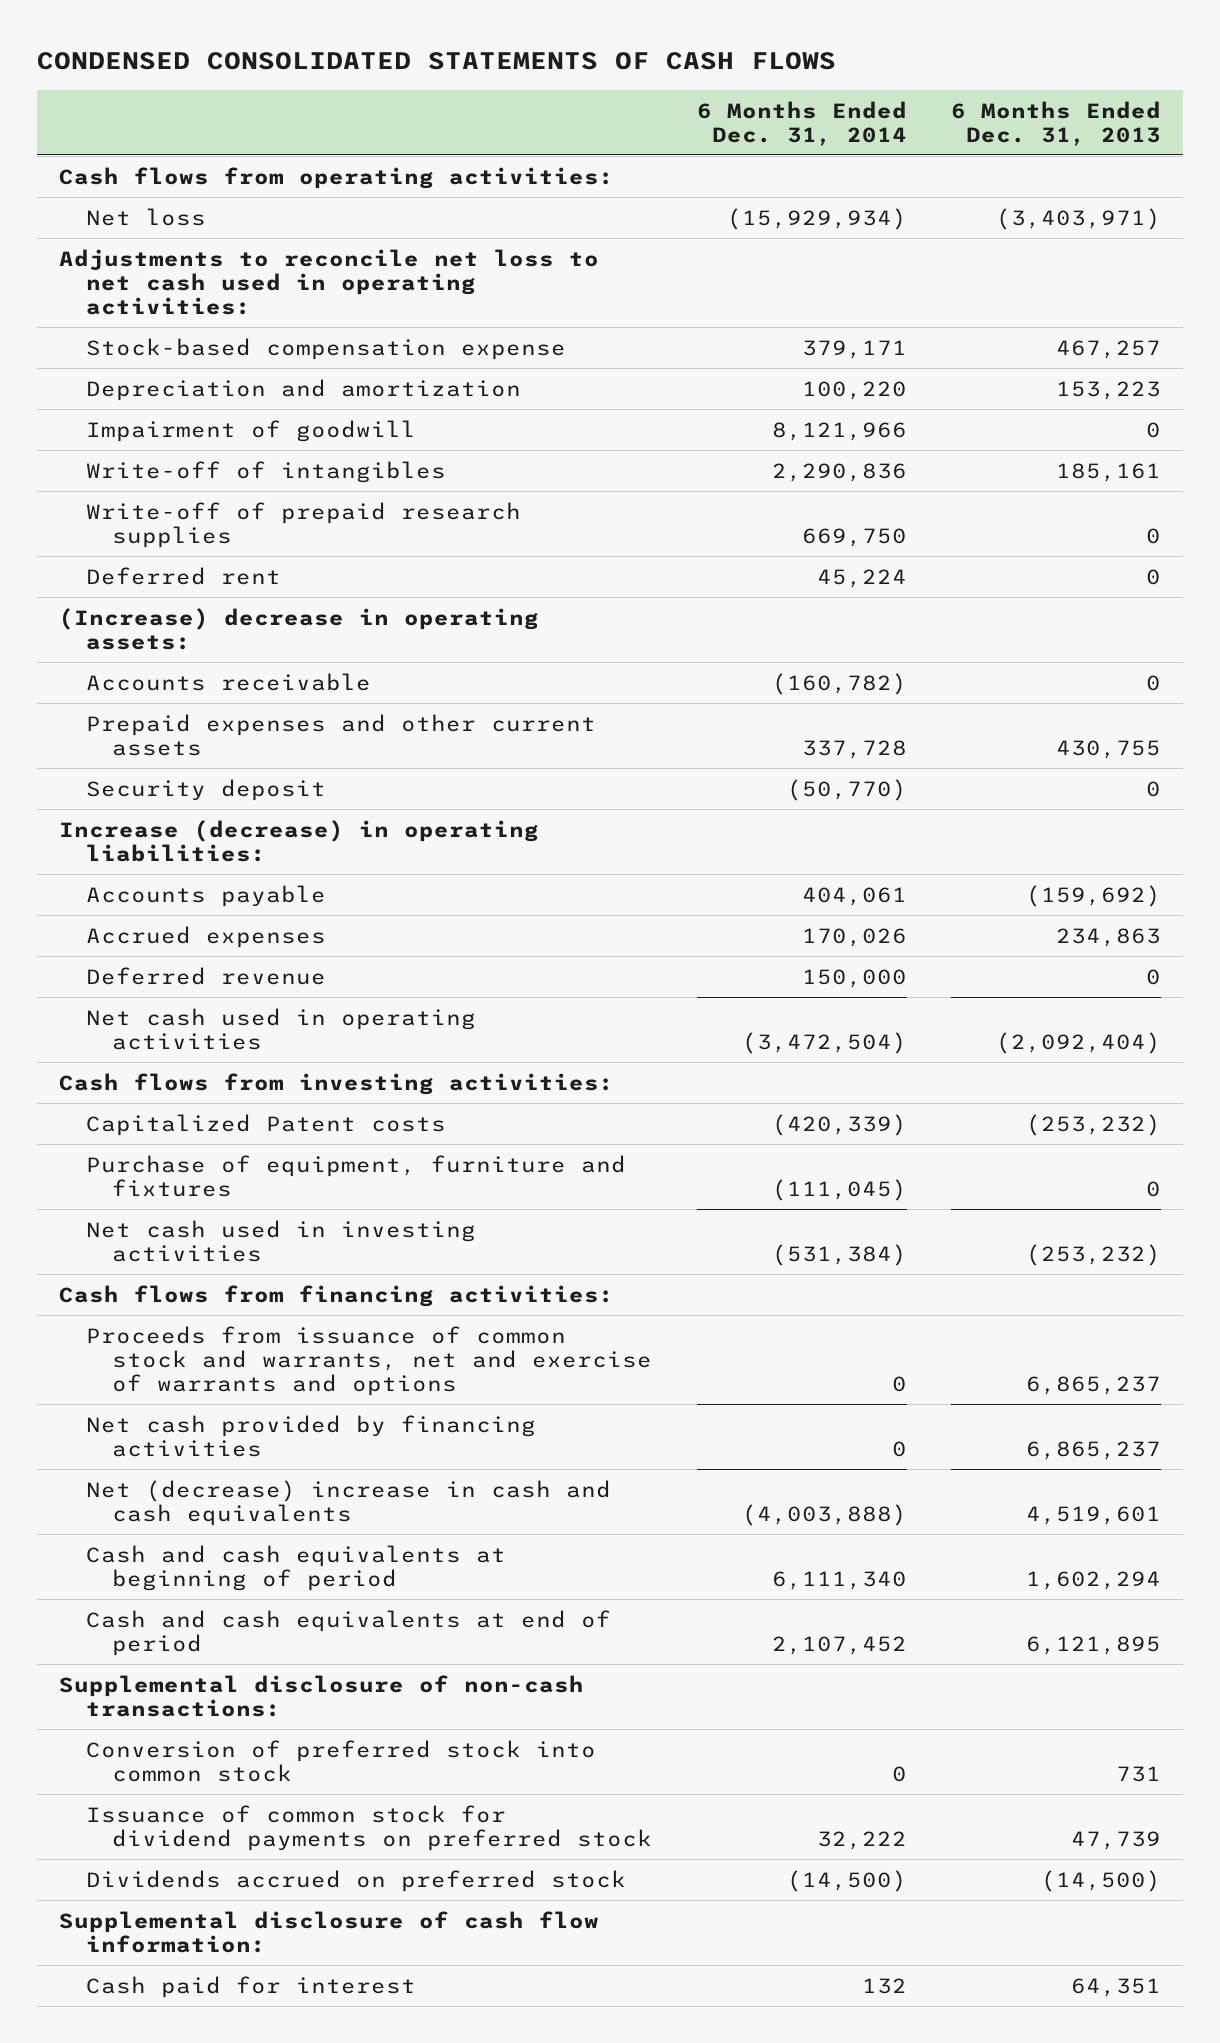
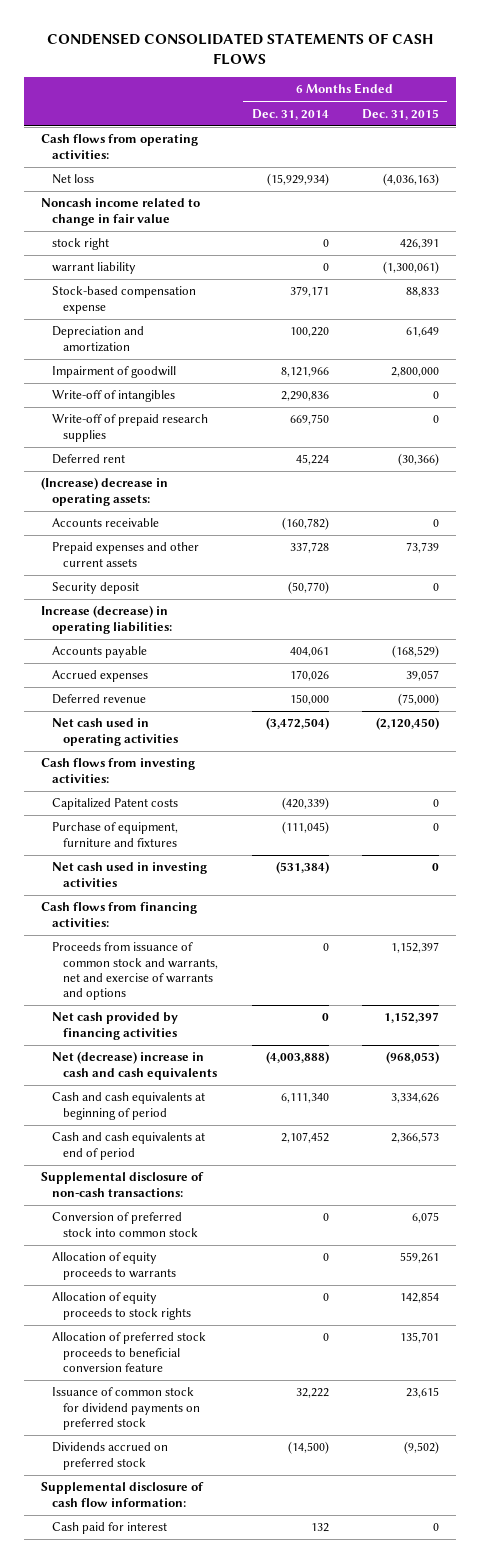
- | 6 Months Ended Dec. 31, 2014 | 6 Months Ended Dec. 31, 2013
+ | 6 Months Ended Dec. 31, 2014 | 6 Months Ended Dec. 31, 2015
- Adjustments to reconcile net loss to net cash used in operating activities:
+ Noncash income related to change in fair value
+ stock right | 0 | 426,391
+ warrant liability | 0 | (1,300,061)
+ Allocation of equity proceeds to warrants | 0 | 559,261
+ Allocation of equity proceeds to stock rights | 0 | 142,854
+ Allocation of preferred stock proceeds to beneficial conversion feature | 0 | 135,701

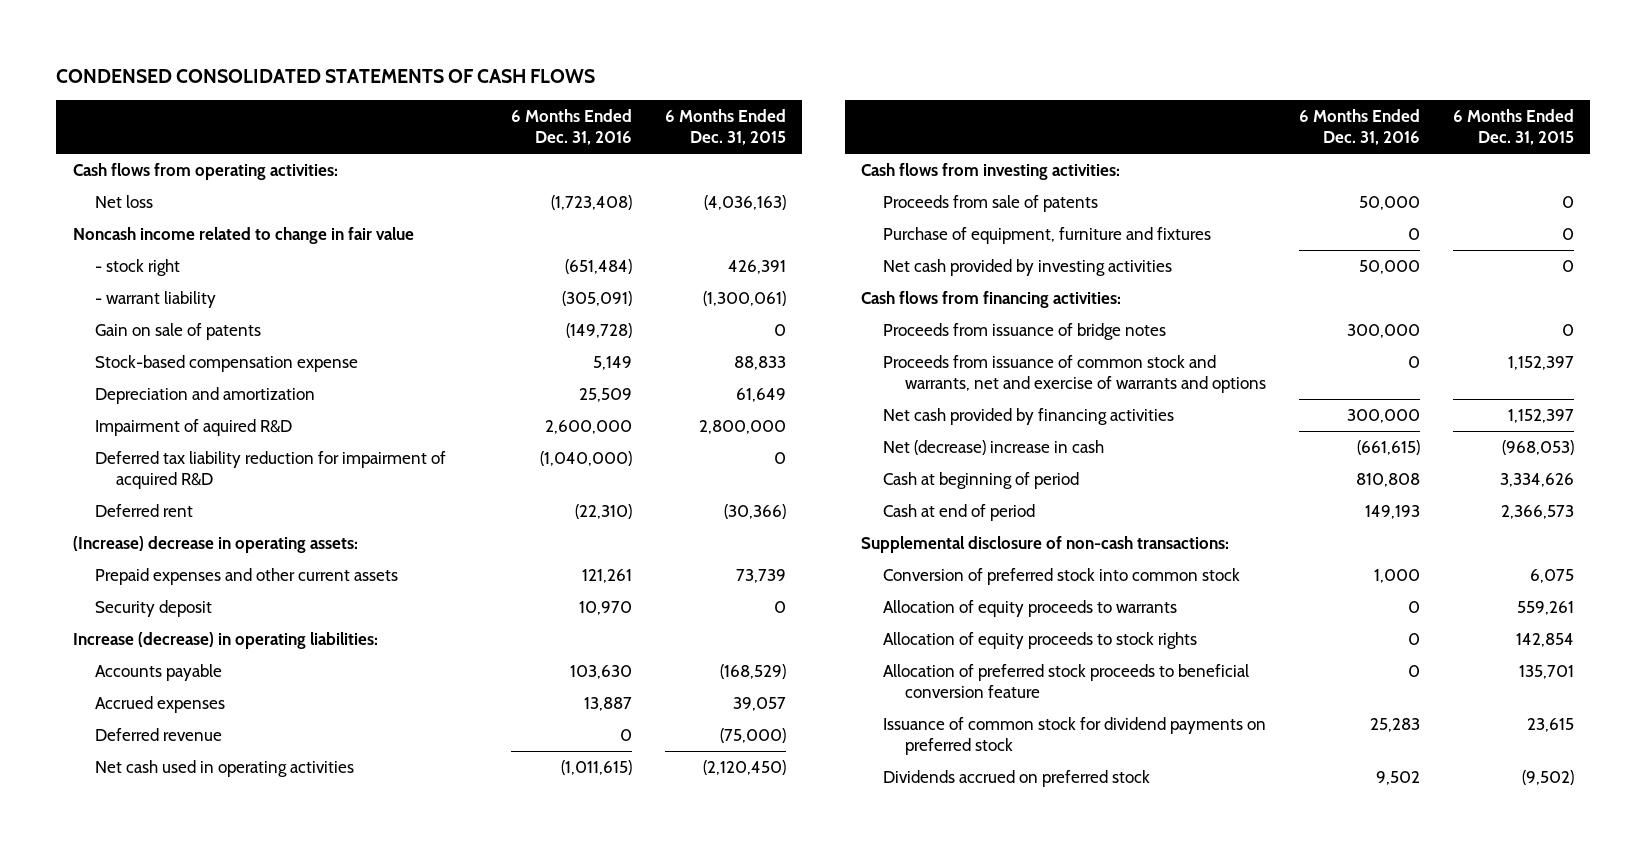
- | 6 Months Ended Dec. 31, 2014 | 6 Months Ended Dec. 31, 2015
+ | 6 Months Ended Dec. 31, 2016 | 6 Months Ended Dec. 31, 2015
- stock right | 0 | 426,391
- warrant liability | 0 | (1,300,061)
+ - stock right | (651,484) | 426,391
+ - warrant liability | (305,091) | (1,300,061)
+ Gain on sale of patents | (149,728) | 0
- Impairment of goodwill | 8,121,966 | 2,800,000
- Write-off of intangibles | 2,290,836 | 0
- Write-off of prepaid research supplies | 669,750 | 0
+ Impairment of aquired R&D | 2,600,000 | 2,800,000
+ Deferred tax liability reduction for impairment of acquired R&D | (1,040,000) | 0
- Accounts receivable | (160,782) | 0
- Capitalized Patent costs | (420,339) | 0
+ Proceeds from sale of patents | 50,000 | 0
- Net cash used in investing activities | (531,384) | 0
+ Net cash provided by investing activities | 50,000 | 0
+ Proceeds from issuance of bridge notes | 300,000 | 0
- Net (decrease) increase in cash and cash equivalents | (4,003,888) | (968,053)
- Cash and cash equivalents at beginning of period | 6,111,340 | 3,334,626
- Cash and cash equivalents at end of period | 2,107,452 | 2,366,573
+ Net (decrease) increase in cash | (661,615) | (968,053)
+ Cash at beginning of period | 810,808 | 3,334,626
+ Cash at end of period | 149,193 | 2,366,573
- Supplemental disclosure of cash flow information:
- Cash paid for interest | 132 | 0

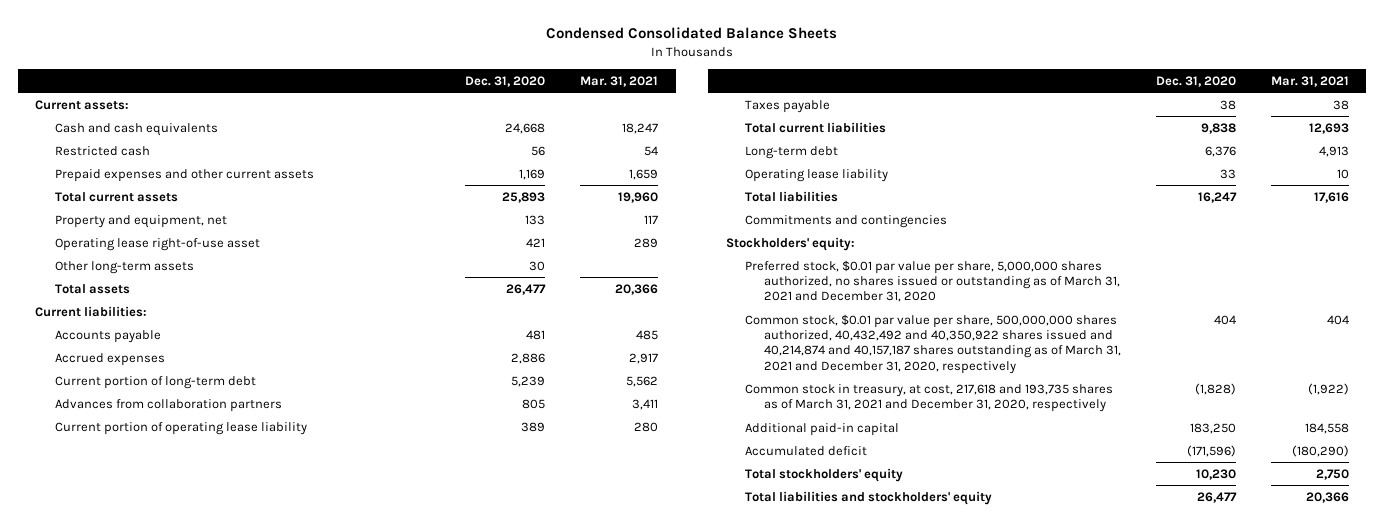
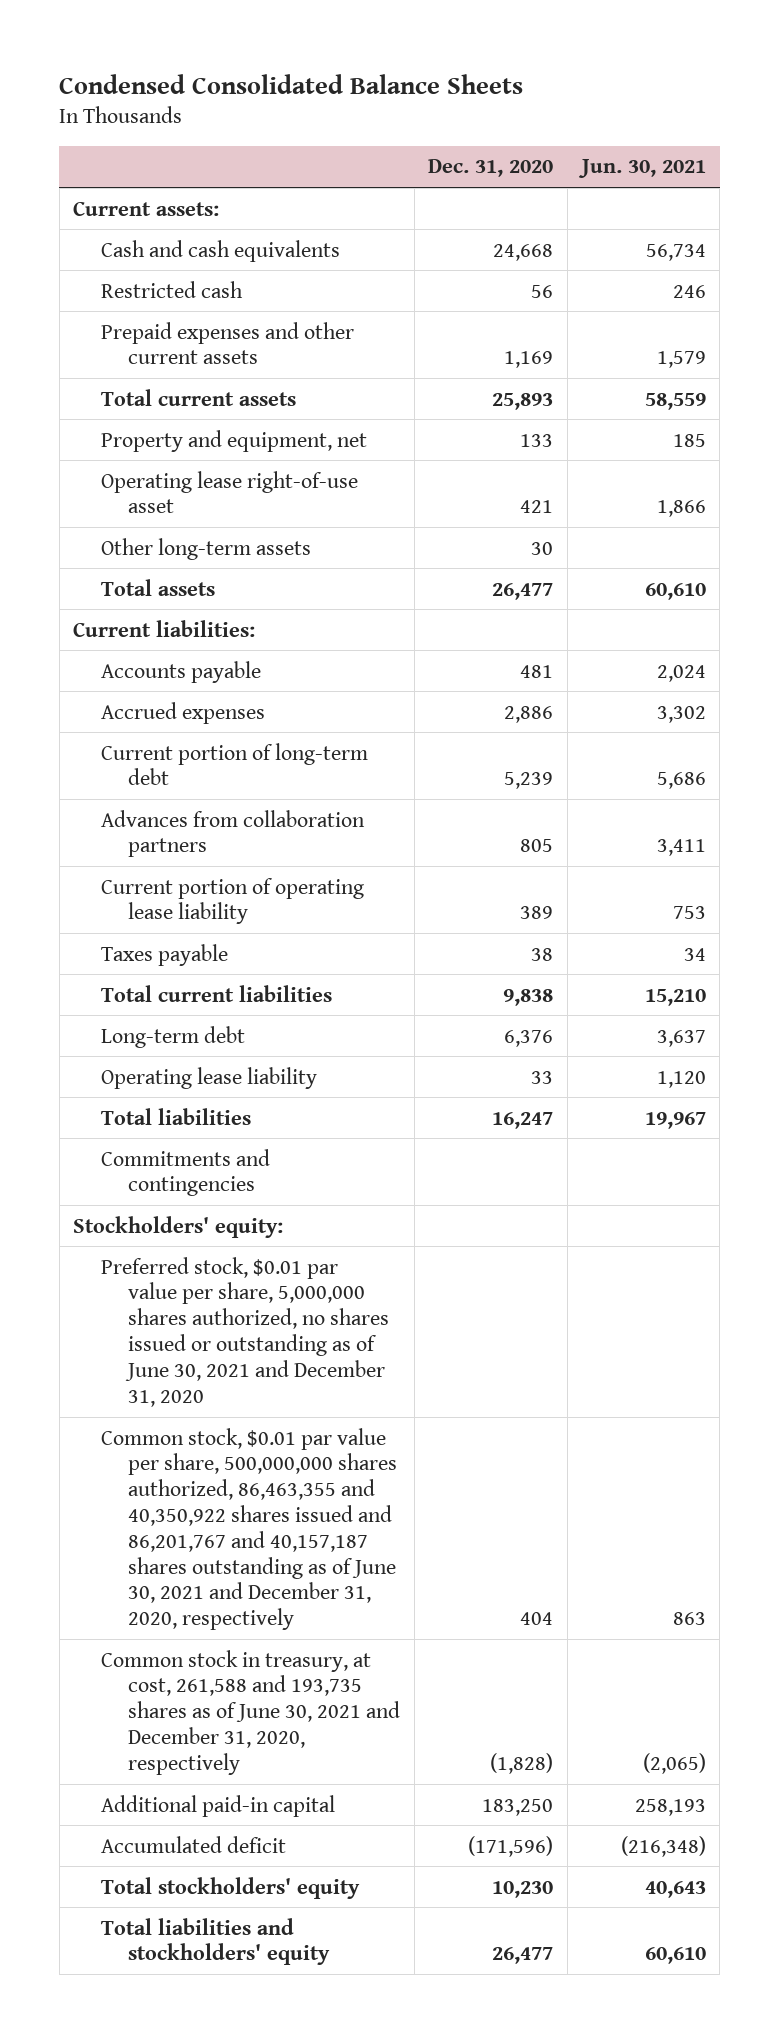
- | Dec. 31, 2020 | Mar. 31, 2021
+ | Dec. 31, 2020 | Jun. 30, 2021
- Preferred stock, $0.01 par value per share, 5,000,000 shares authorized, no shares issued or outstanding as of March 31, 2021 and December 31, 2020
- Common stock, $0.01 par value per share, 500,000,000 shares authorized, 40,432,492 and 40,350,922 shares issued and 40,214,874 and 40,157,187 shares outstanding as of March 31, 2021 and December 31, 2020, respectively | 404 | 404
- Common stock in treasury, at cost, 217,618 and 193,735 shares as of March 31, 2021 and December 31, 2020, respectively | (1,828) | (1,922)
+ Preferred stock, $0.01 par value per share, 5,000,000 shares authorized, no shares issued or outstanding as of June 30, 2021 and December 31, 2020
+ Common stock, $0.01 par value per share, 500,000,000 shares authorized, 86,463,355 and 40,350,922 shares issued and 86,201,767 and 40,157,187 shares outstanding as of June 30, 2021 and December 31, 2020, respectively | 404 | 863
+ Common stock in treasury, at cost, 261,588 and 193,735 shares as of June 30, 2021 and December 31, 2020, respectively | (1,828) | (2,065)

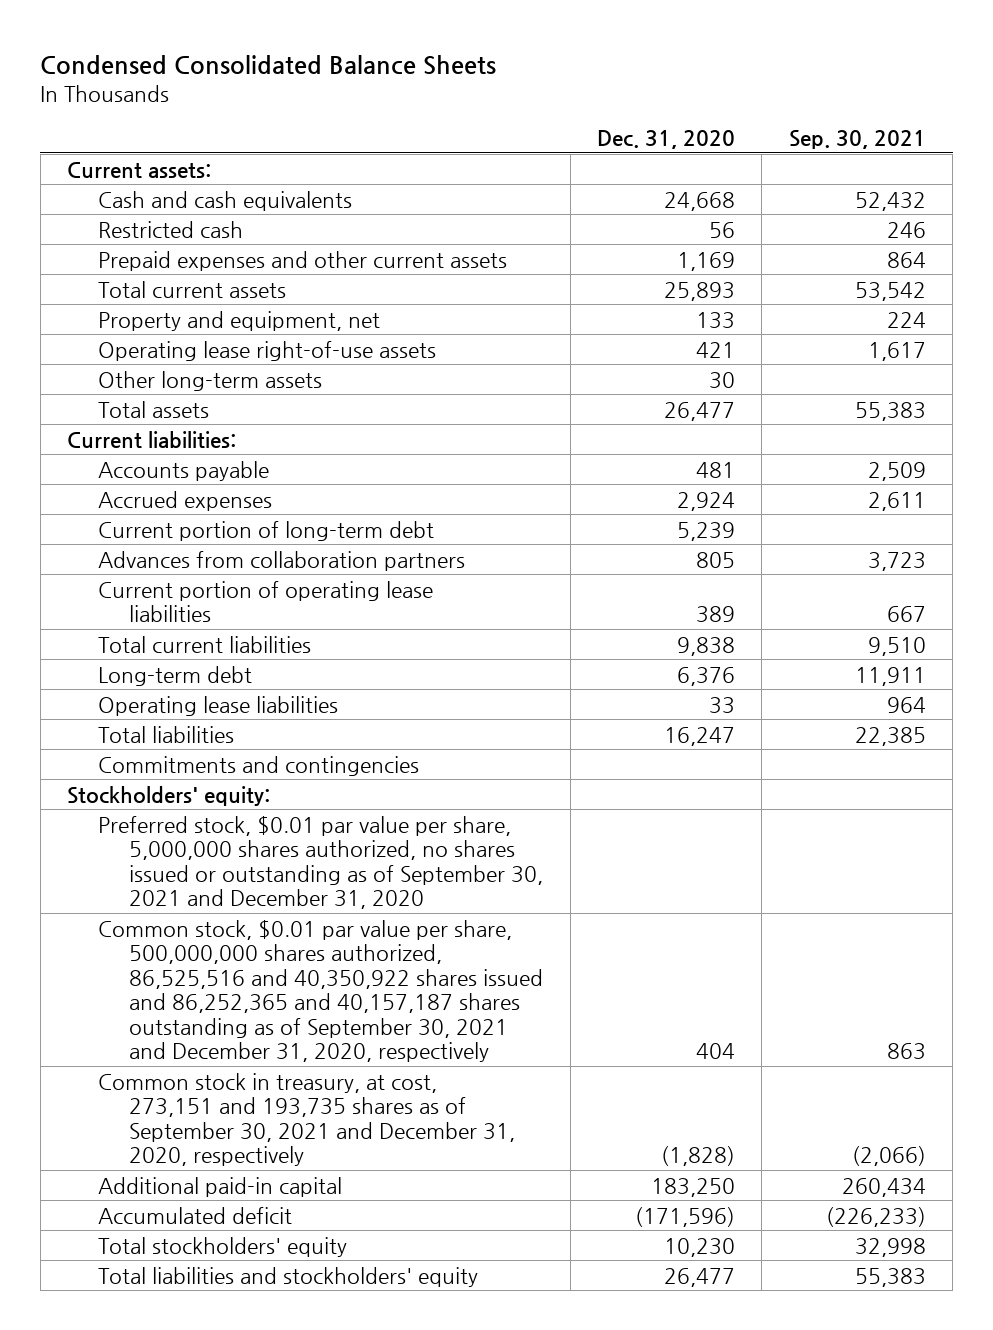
- | Dec. 31, 2020 | Jun. 30, 2021
+ | Dec. 31, 2020 | Sep. 30, 2021
- Operating lease right-of-use asset | 421 | 1,866
+ Operating lease right-of-use assets | 421 | 1,617
- Accrued expenses | 2,886 | 3,302
+ Accrued expenses | 2,924 | 2,611
- Current portion of operating lease liability | 389 | 753
- Taxes payable | 38 | 34
+ Current portion of operating lease liabilities | 389 | 667
- Operating lease liability | 33 | 1,120
+ Operating lease liabilities | 33 | 964
- Preferred stock, $0.01 par value per share, 5,000,000 shares authorized, no shares issued or outstanding as of June 30, 2021 and December 31, 2020
- Common stock, $0.01 par value per share, 500,000,000 shares authorized, 86,463,355 and 40,350,922 shares issued and 86,201,767 and 40,157,187 shares outstanding as of June 30, 2021 and December 31, 2020, respectively | 404 | 863
- Common stock in treasury, at cost, 261,588 and 193,735 shares as of June 30, 2021 and December 31, 2020, respectively | (1,828) | (2,065)
+ Preferred stock, $0.01 par value per share, 5,000,000 shares authorized, no shares issued or outstanding as of September 30, 2021 and December 31, 2020
+ Common stock, $0.01 par value per share, 500,000,000 shares authorized, 86,525,516 and 40,350,922 shares issued and 86,252,365 and 40,157,187 shares outstanding as of September 30, 2021 and December 31, 2020, respectively | 404 | 863
+ Common stock in treasury, at cost, 273,151 and 193,735 shares as of September 30, 2021 and December 31, 2020, respectively | (1,828) | (2,066)

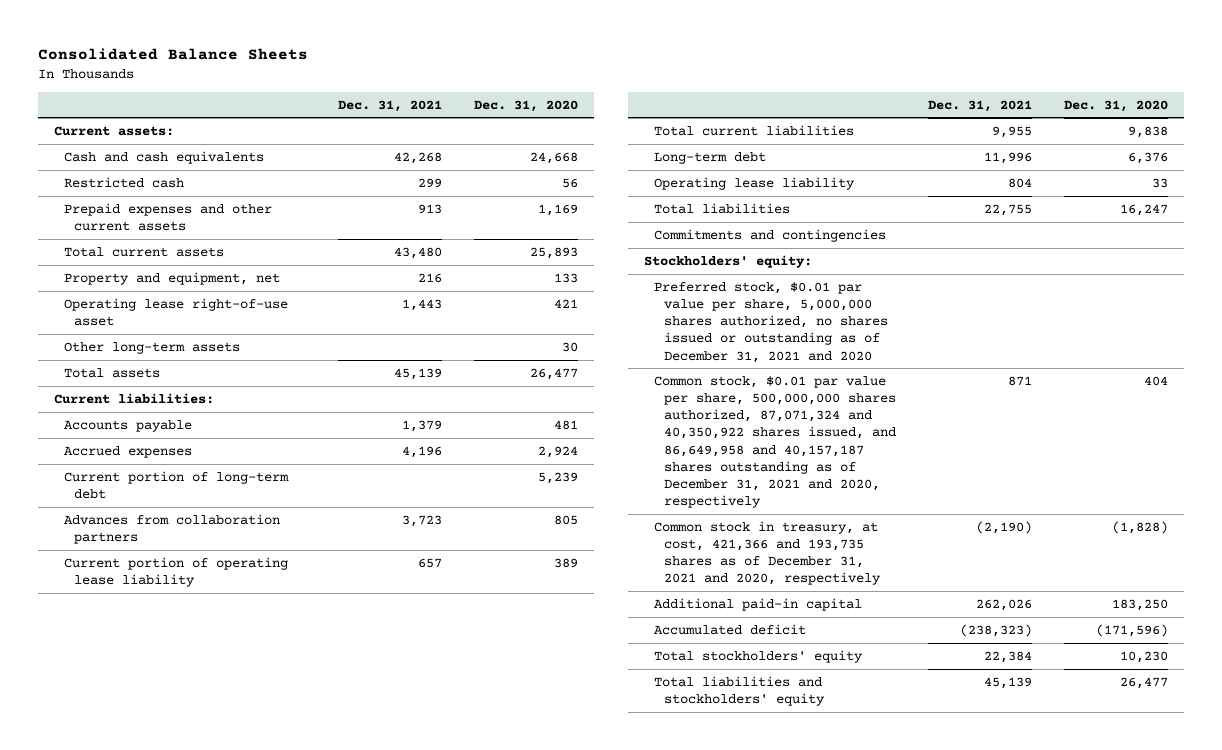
- Condensed Consolidated Balance Sheets
+ Consolidated Balance Sheets
- | Dec. 31, 2020 | Sep. 30, 2021
+ | Dec. 31, 2021 | Dec. 31, 2020
- Operating lease right-of-use assets | 421 | 1,617
+ Operating lease right-of-use asset | 1,443 | 421
- Current portion of operating lease liabilities | 389 | 667
+ Current portion of operating lease liability | 657 | 389
- Operating lease liabilities | 33 | 964
+ Operating lease liability | 804 | 33
- Preferred stock, $0.01 par value per share, 5,000,000 shares authorized, no shares issued or outstanding as of September 30, 2021 and December 31, 2020
- Common stock, $0.01 par value per share, 500,000,000 shares authorized, 86,525,516 and 40,350,922 shares issued and 86,252,365 and 40,157,187 shares outstanding as of September 30, 2021 and December 31, 2020, respectively | 404 | 863
- Common stock in treasury, at cost, 273,151 and 193,735 shares as of September 30, 2021 and December 31, 2020, respectively | (1,828) | (2,066)
+ Preferred stock, $0.01 par value per share, 5,000,000 shares authorized, no shares issued or outstanding as of December 31, 2021 and 2020
+ Common stock, $0.01 par value per share, 500,000,000 shares authorized, 87,071,324 and 40,350,922 shares issued, and 86,649,958 and 40,157,187 shares outstanding as of December 31, 2021 and 2020, respectively | 871 | 404
+ Common stock in treasury, at cost, 421,366 and 193,735 shares as of December 31, 2021 and 2020, respectively | (2,190) | (1,828)

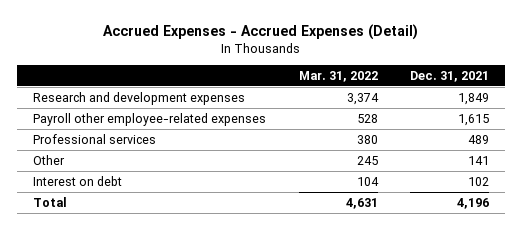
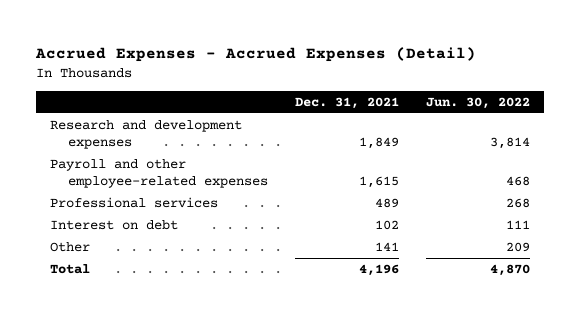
- | Mar. 31, 2022 | Dec. 31, 2021
+ | Dec. 31, 2021 | Jun. 30, 2022
- Payroll other employee-related expenses | 528 | 1,615
+ Payroll and other employee-related expenses | 1,615 | 468
moved down: Other | 141 | 209

